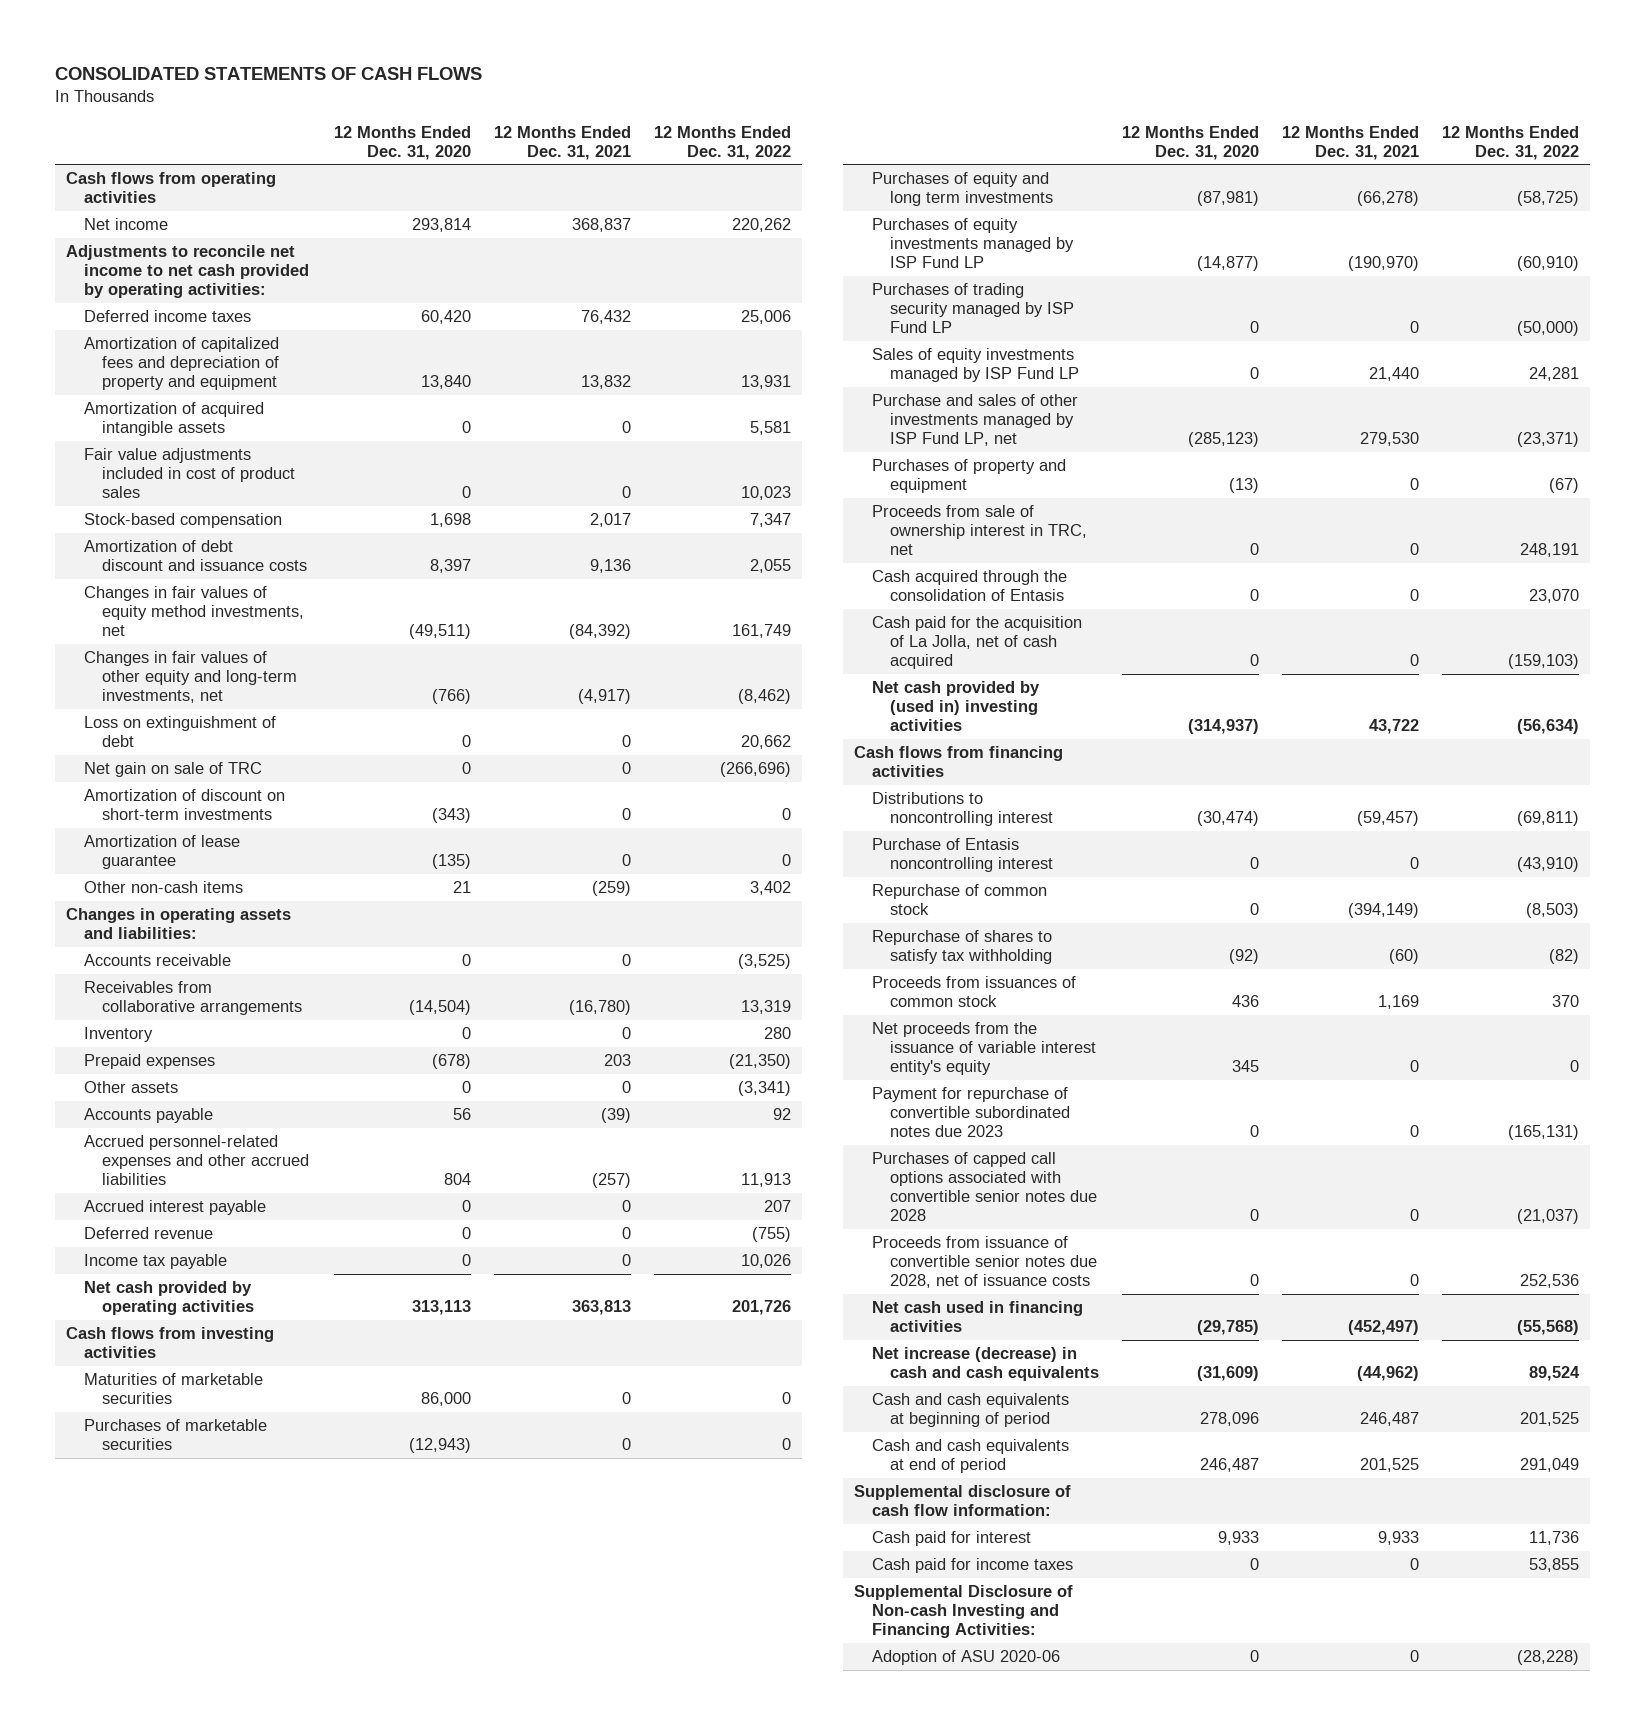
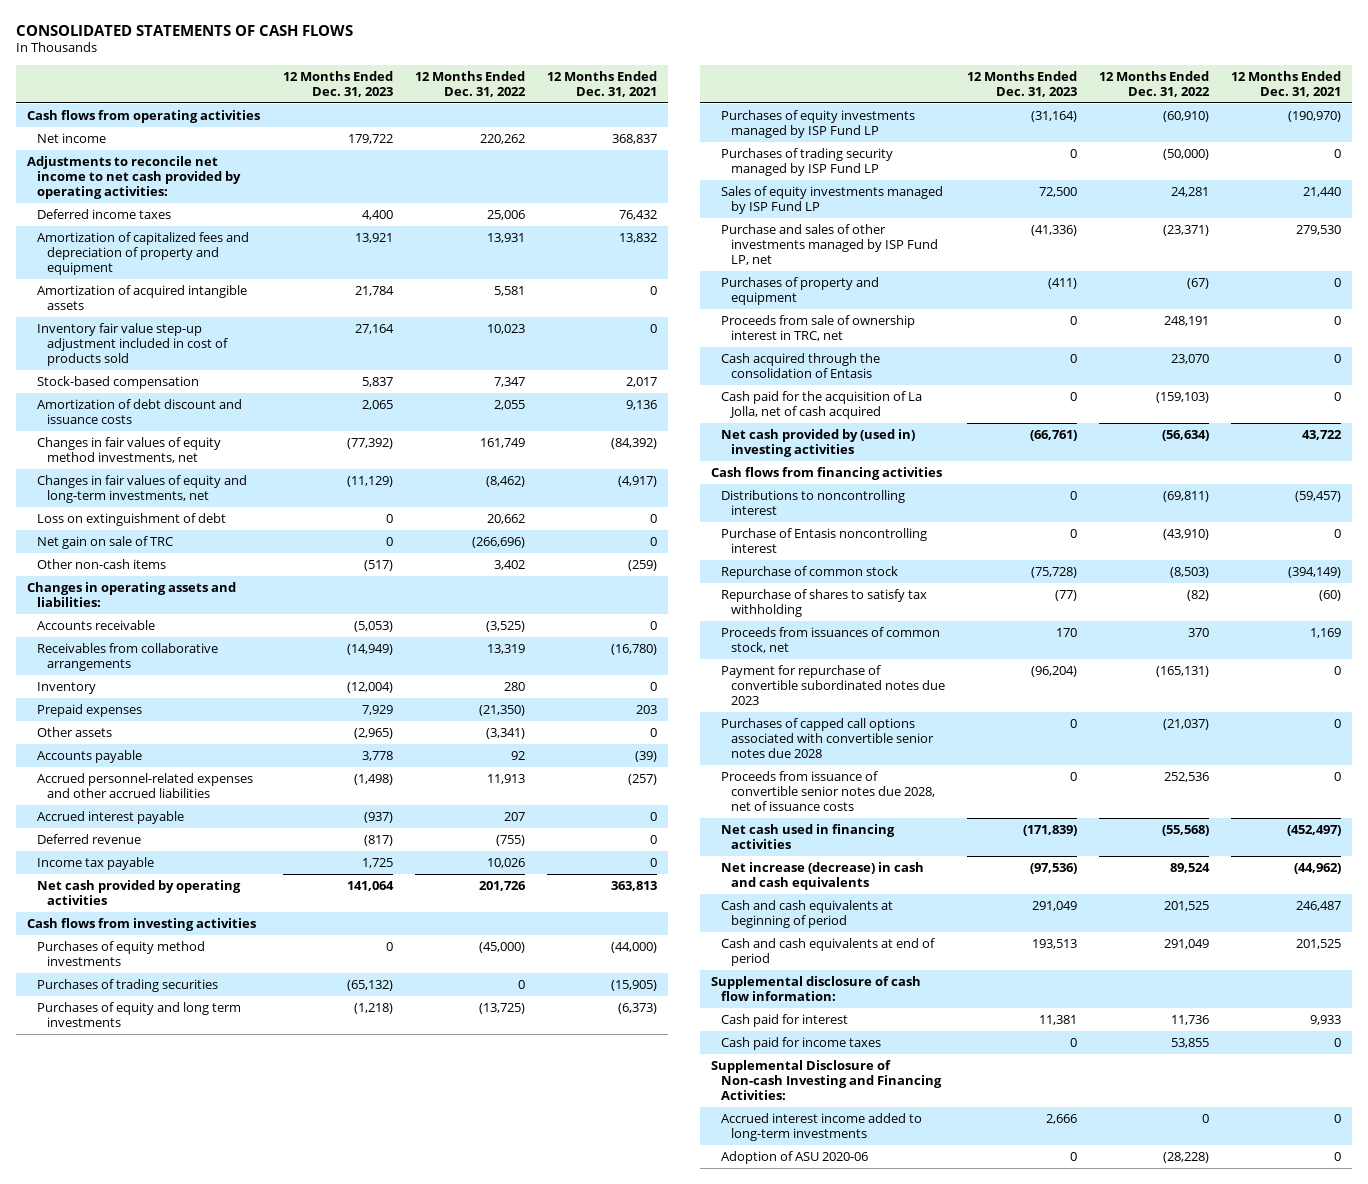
- | 12 Months Ended Dec. 31, 2020 | 12 Months Ended Dec. 31, 2021 | 12 Months Ended Dec. 31, 2022
+ | 12 Months Ended Dec. 31, 2023 | 12 Months Ended Dec. 31, 2022 | 12 Months Ended Dec. 31, 2021
- Fair value adjustments included in cost of product sales | 0 | 0 | 10,023
+ Inventory fair value step-up adjustment included in cost of products sold | 27,164 | 10,023 | 0
- Changes in fair values of other equity and long-term investments, net | (766) | (4,917) | (8,462)
+ Changes in fair values of equity and long-term investments, net | (11,129) | (8,462) | (4,917)
- Amortization of discount on short-term investments | (343) | 0 | 0
- Amortization of lease guarantee | (135) | 0 | 0
- Maturities of marketable securities | 86,000 | 0 | 0
- Purchases of marketable securities | (12,943) | 0 | 0
- Purchases of equity and long term investments | (87,981) | (66,278) | (58,725)
+ Purchases of equity method investments | 0 | (45,000) | (44,000)
+ Purchases of trading securities | (65,132) | 0 | (15,905)
+ Purchases of equity and long term investments | (1,218) | (13,725) | (6,373)
- Proceeds from issuances of common stock | 436 | 1,169 | 370
- Net proceeds from the issuance of variable interest entity's equity | 345 | 0 | 0
+ Proceeds from issuances of common stock, net | 170 | 370 | 1,169
+ Accrued interest income added to long-term investments | 2,666 | 0 | 0

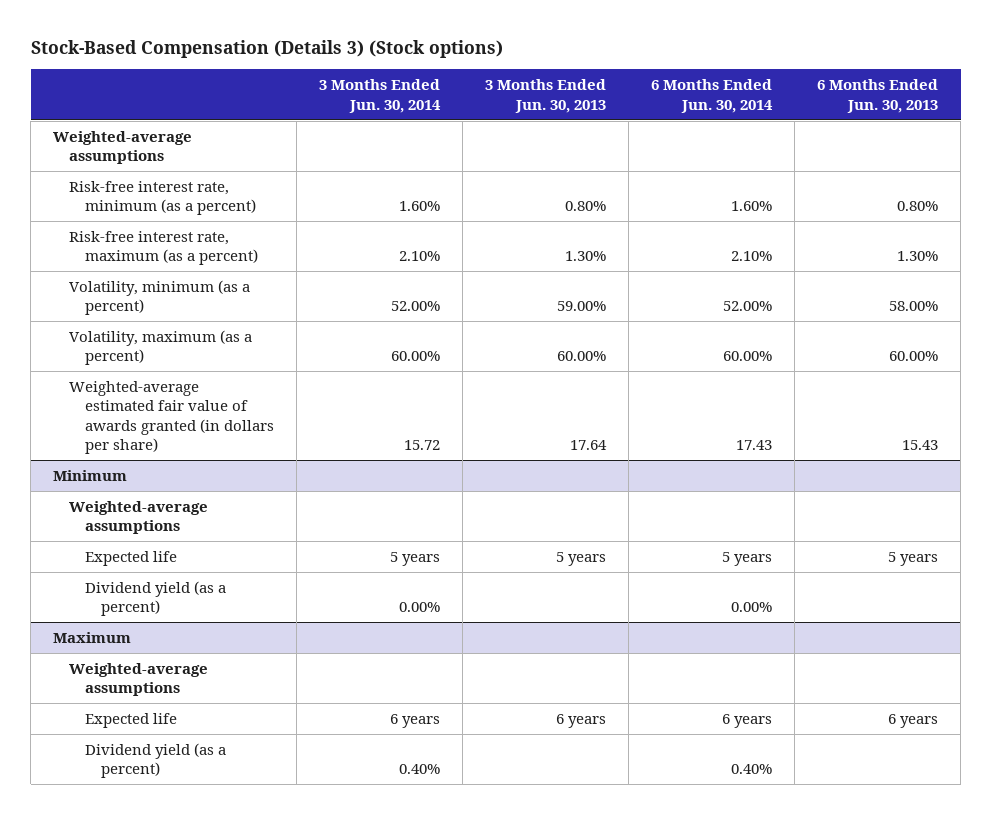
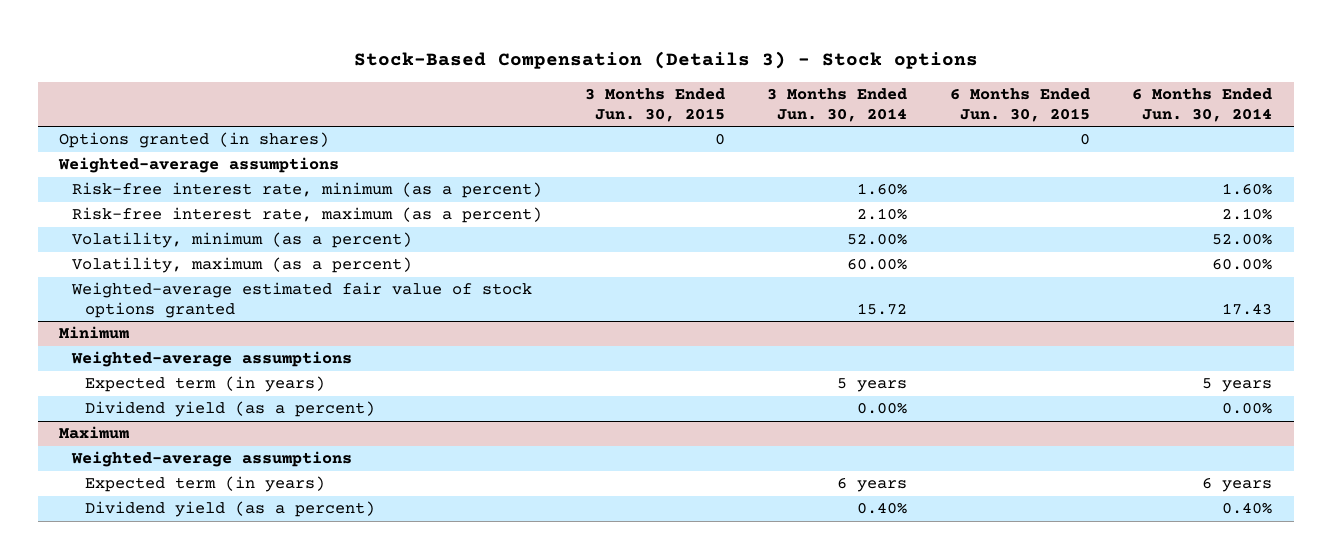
- Stock-Based Compensation (Details 3) (Stock options)
+ Stock-Based Compensation (Details 3) - Stock options
- | 3 Months Ended Jun. 30, 2014 | 3 Months Ended Jun. 30, 2013 | 6 Months Ended Jun. 30, 2014 | 6 Months Ended Jun. 30, 2013
+ | 3 Months Ended Jun. 30, 2015 | 3 Months Ended Jun. 30, 2014 | 6 Months Ended Jun. 30, 2015 | 6 Months Ended Jun. 30, 2014
+ Options granted (in shares) | 0 | | 0 |
- Weighted-average estimated fair value of awards granted (in dollars per share) | 15.72 | 17.64 | 17.43 | 15.43
+ Weighted-average estimated fair value of stock options granted | | 15.72 | | 17.43
@ Minimum
- Expected life | 5 years | 5 years | 5 years | 5 years
+ Expected term (in years) | | 5 years | | 5 years
@ Maximum
- Expected life | 6 years | 6 years | 6 years | 6 years
+ Expected term (in years) | | 6 years | | 6 years

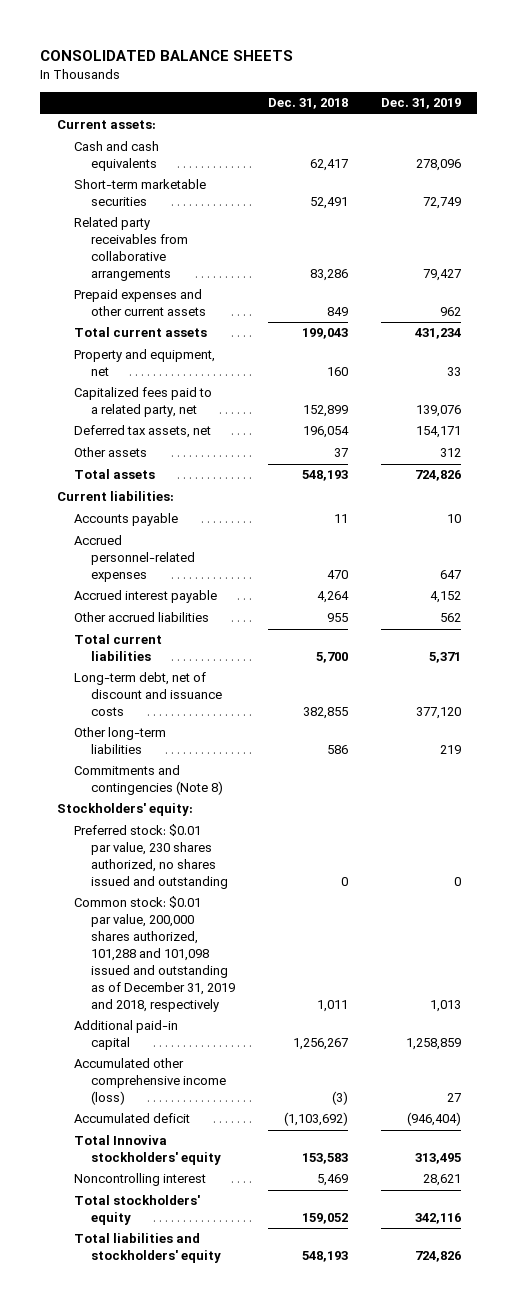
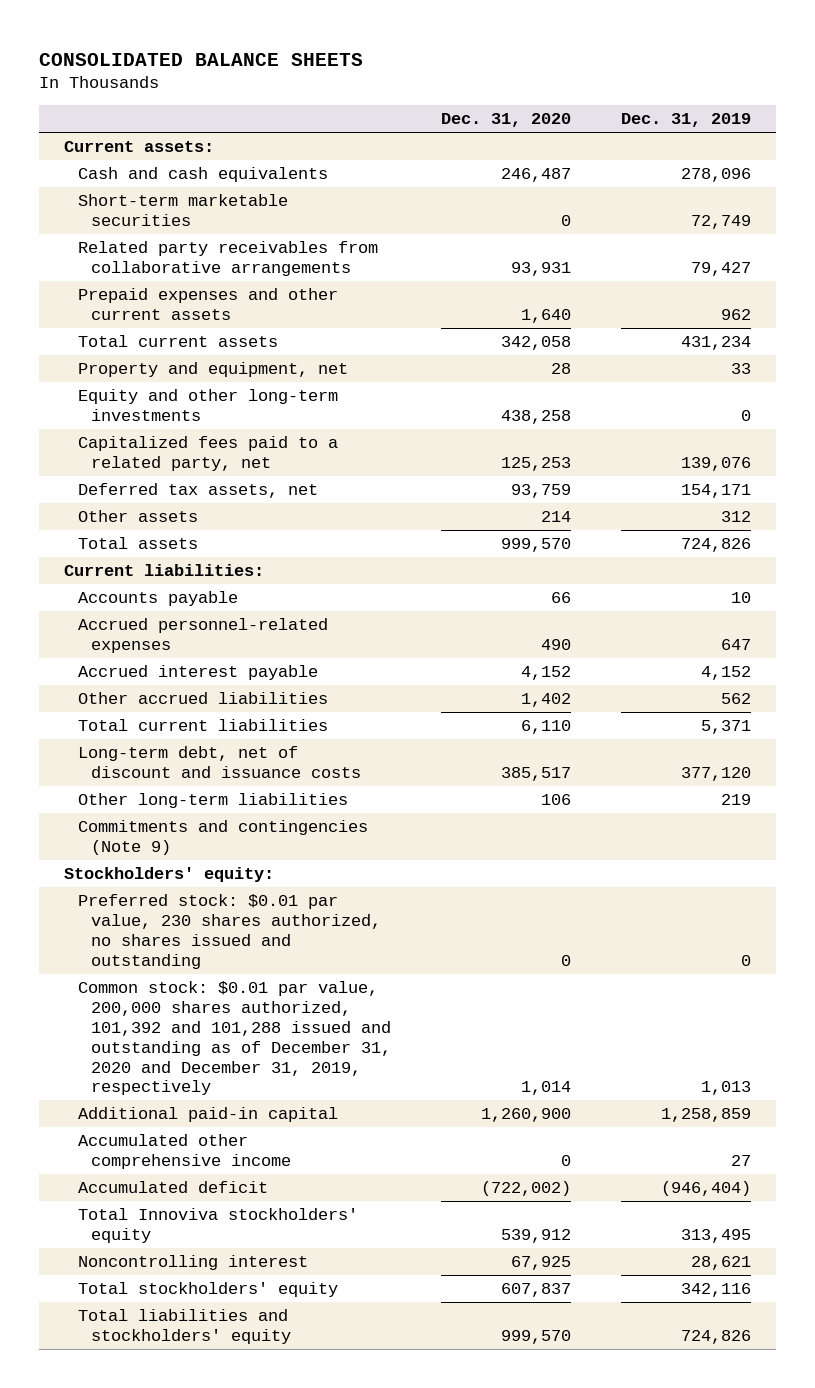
- | Dec. 31, 2018 | Dec. 31, 2019
+ | Dec. 31, 2020 | Dec. 31, 2019
+ Equity and other long-term investments | 438,258 | 0
- Commitments and contingencies (Note 8)
+ Commitments and contingencies (Note 9)
- Common stock: $0.01 par value, 200,000 shares authorized, 101,288 and 101,098 issued and outstanding as of December 31, 2019 and 2018, respectively | 1,011 | 1,013
+ Common stock: $0.01 par value, 200,000 shares authorized, 101,392 and 101,288 issued and outstanding as of December 31, 2020 and December 31, 2019, respectively | 1,014 | 1,013
- Accumulated other comprehensive income (loss) | (3) | 27
+ Accumulated other comprehensive income | 0 | 27

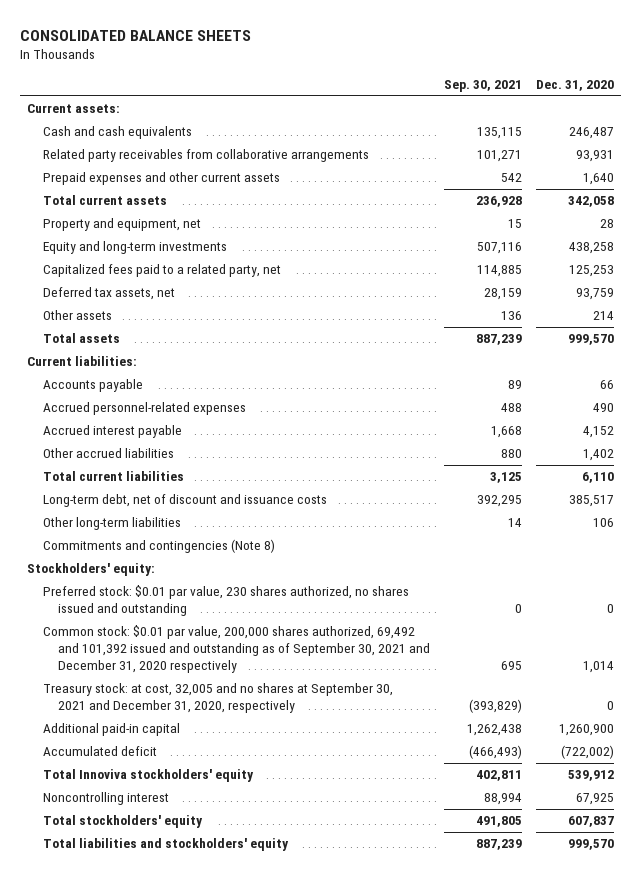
- | Dec. 31, 2020 | Dec. 31, 2019
+ | Sep. 30, 2021 | Dec. 31, 2020
- Short-term marketable securities | 0 | 72,749
- Equity and other long-term investments | 438,258 | 0
+ Equity and long-term investments | 507,116 | 438,258
- Commitments and contingencies (Note 9)
+ Commitments and contingencies (Note 8)
- Common stock: $0.01 par value, 200,000 shares authorized, 101,392 and 101,288 issued and outstanding as of December 31, 2020 and December 31, 2019, respectively | 1,014 | 1,013
+ Common stock: $0.01 par value, 200,000 shares authorized, 69,492 and 101,392 issued and outstanding as of September 30, 2021 and December 31, 2020 respectively | 695 | 1,014
+ Treasury stock: at cost, 32,005 and no shares at September 30, 2021 and December 31, 2020, respectively | (393,829) | 0
- Accumulated other comprehensive income | 0 | 27

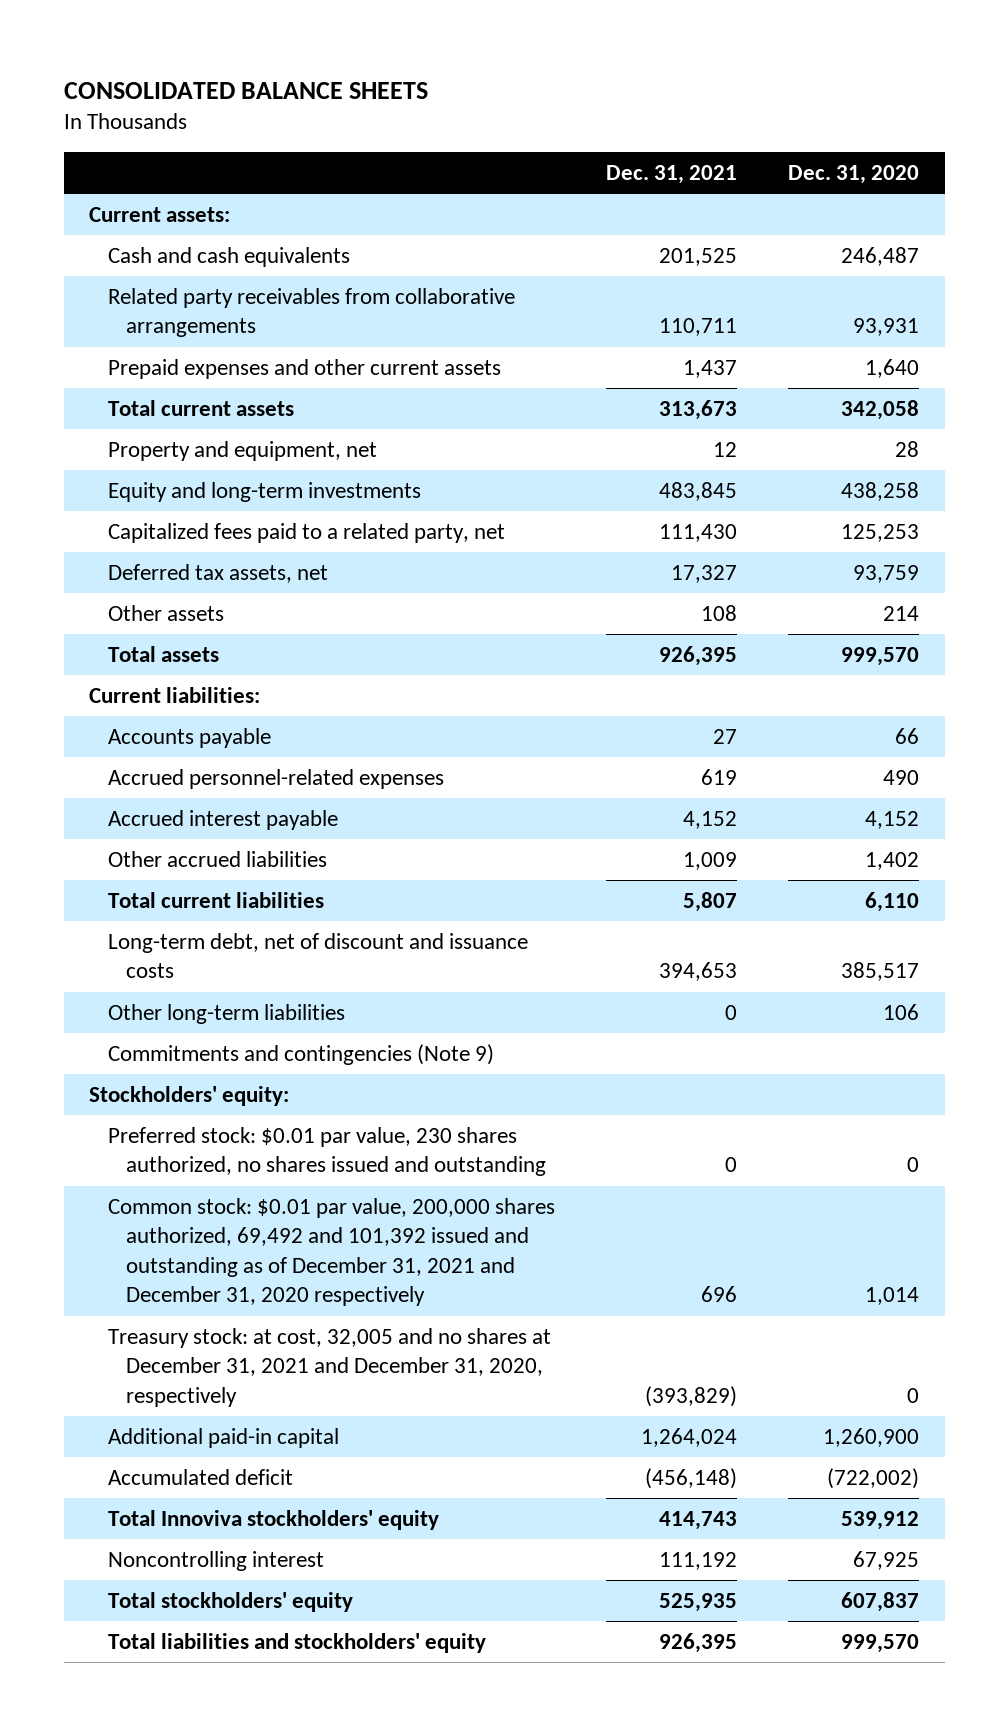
- | Sep. 30, 2021 | Dec. 31, 2020
+ | Dec. 31, 2021 | Dec. 31, 2020
- Commitments and contingencies (Note 8)
+ Commitments and contingencies (Note 9)
- Common stock: $0.01 par value, 200,000 shares authorized, 69,492 and 101,392 issued and outstanding as of September 30, 2021 and December 31, 2020 respectively | 695 | 1,014
- Treasury stock: at cost, 32,005 and no shares at September 30, 2021 and December 31, 2020, respectively | (393,829) | 0
+ Common stock: $0.01 par value, 200,000 shares authorized, 69,492 and 101,392 issued and outstanding as of December 31, 2021 and December 31, 2020 respectively | 696 | 1,014
+ Treasury stock: at cost, 32,005 and no shares at December 31, 2021 and December 31, 2020, respectively | (393,829) | 0

